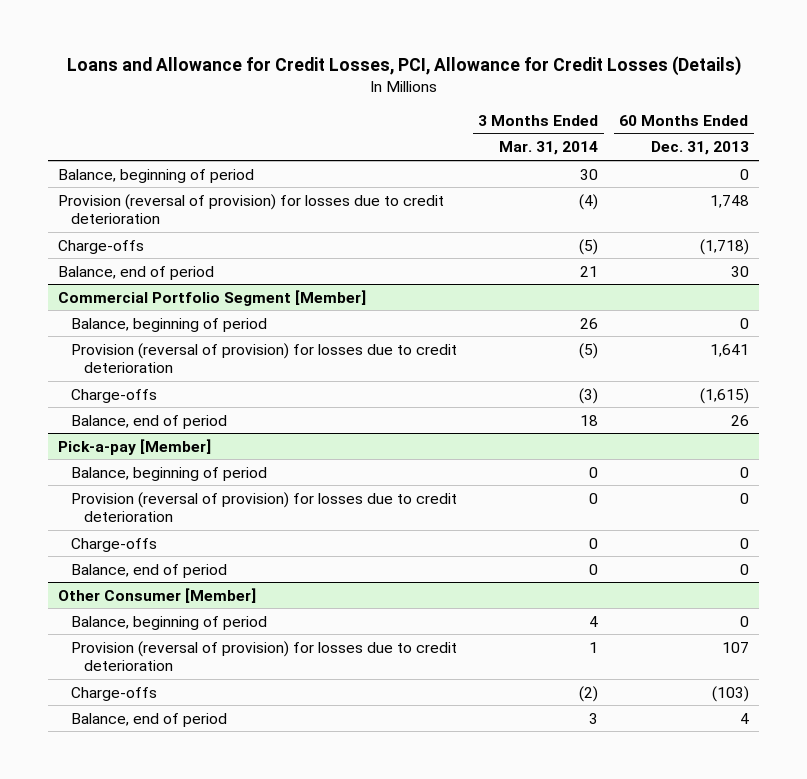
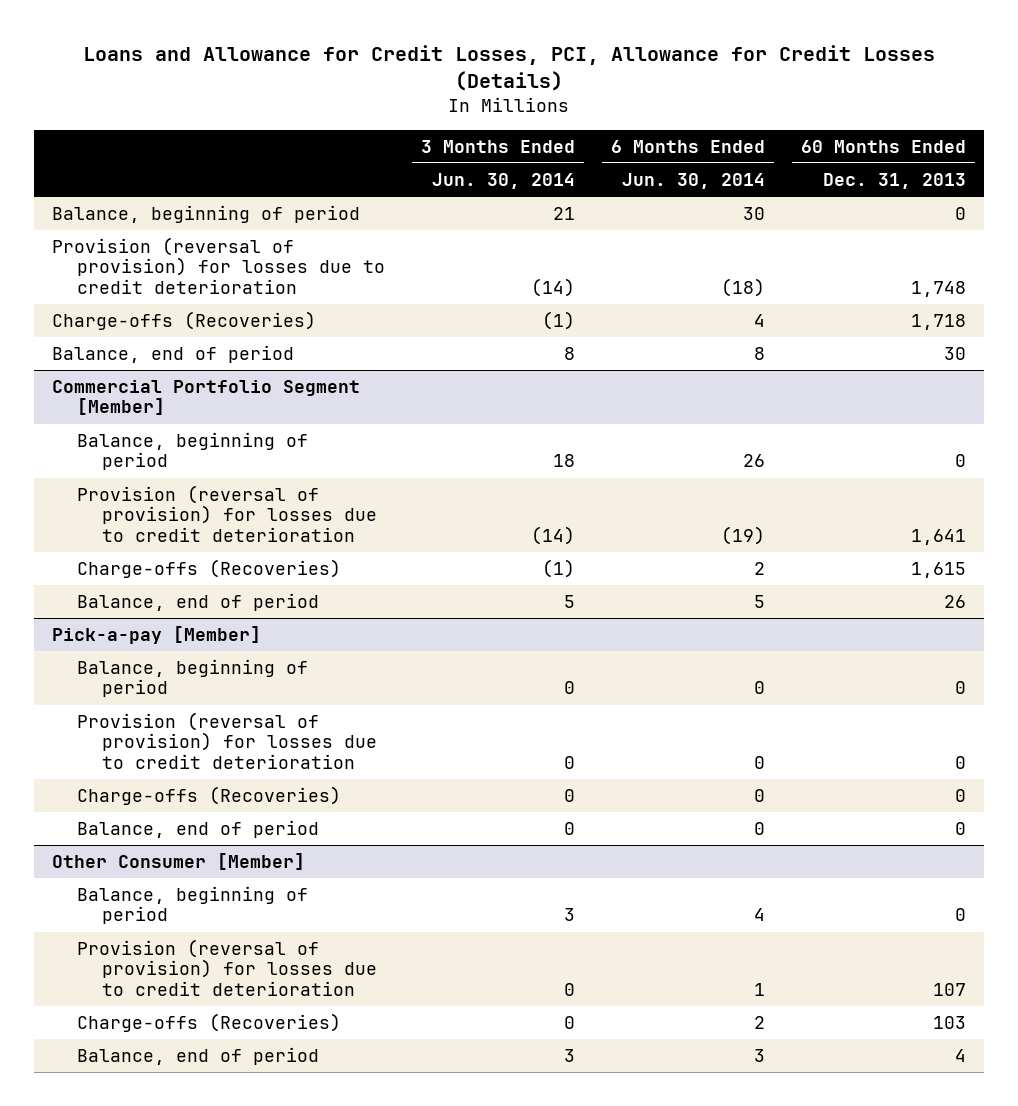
- | 3 Months Ended Mar. 31, 2014 | 60 Months Ended Dec. 31, 2013
+ | 3 Months Ended Jun. 30, 2014 | 6 Months Ended Jun. 30, 2014 | 60 Months Ended Dec. 31, 2013
- Charge-offs | (5) | (1,718)
+ Charge-offs (Recoveries) | (1) | 4 | 1,718
@ Commercial Portfolio Segment [Member]
- Charge-offs | (3) | (1,615)
+ Charge-offs (Recoveries) | (1) | 2 | 1,615
@ Pick-a-pay [Member]
- Charge-offs | 0 | 0
+ Charge-offs (Recoveries) | 0 | 0 | 0
@ Other Consumer [Member]
- Charge-offs | (2) | (103)
+ Charge-offs (Recoveries) | 0 | 2 | 103

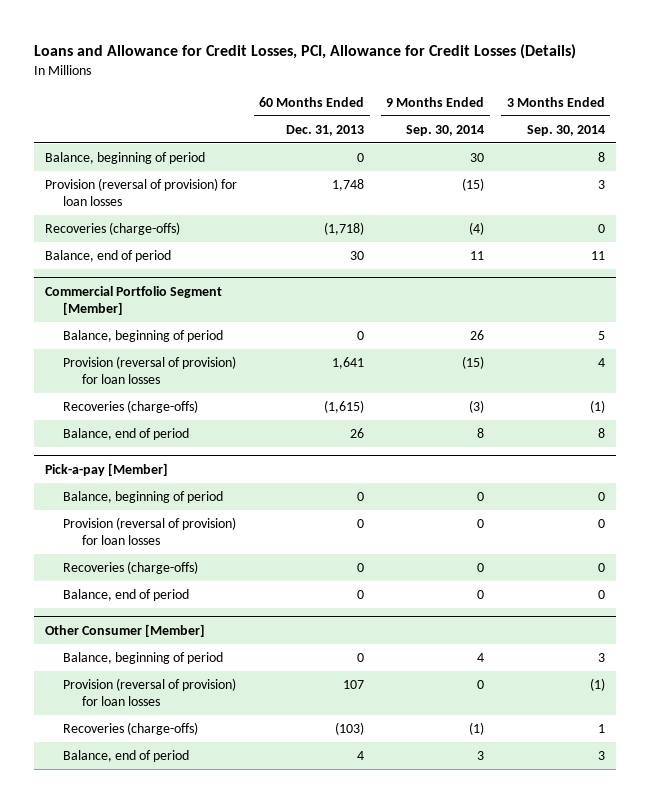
- | 3 Months Ended Jun. 30, 2014 | 6 Months Ended Jun. 30, 2014 | 60 Months Ended Dec. 31, 2013
+ | 60 Months Ended Dec. 31, 2013 | 9 Months Ended Sep. 30, 2014 | 3 Months Ended Sep. 30, 2014
- Provision (reversal of provision) for losses due to credit deterioration | (14) | (18) | 1,748
- Charge-offs (Recoveries) | (1) | 4 | 1,718
+ Provision (reversal of provision) for loan losses | 1,748 | (15) | 3
+ Recoveries (charge-offs) | (1,718) | (4) | 0
@ Commercial Portfolio Segment [Member]
- Provision (reversal of provision) for losses due to credit deterioration | (14) | (19) | 1,641
- Charge-offs (Recoveries) | (1) | 2 | 1,615
+ Provision (reversal of provision) for loan losses | 1,641 | (15) | 4
+ Recoveries (charge-offs) | (1,615) | (3) | (1)
@ Pick-a-pay [Member]
- Provision (reversal of provision) for losses due to credit deterioration | 0 | 0 | 0
- Charge-offs (Recoveries) | 0 | 0 | 0
+ Provision (reversal of provision) for loan losses | 0 | 0 | 0
+ Recoveries (charge-offs) | 0 | 0 | 0
@ Other Consumer [Member]
- Provision (reversal of provision) for losses due to credit deterioration | 0 | 1 | 107
- Charge-offs (Recoveries) | 0 | 2 | 103
+ Provision (reversal of provision) for loan losses | 107 | 0 | (1)
+ Recoveries (charge-offs) | (103) | (1) | 1

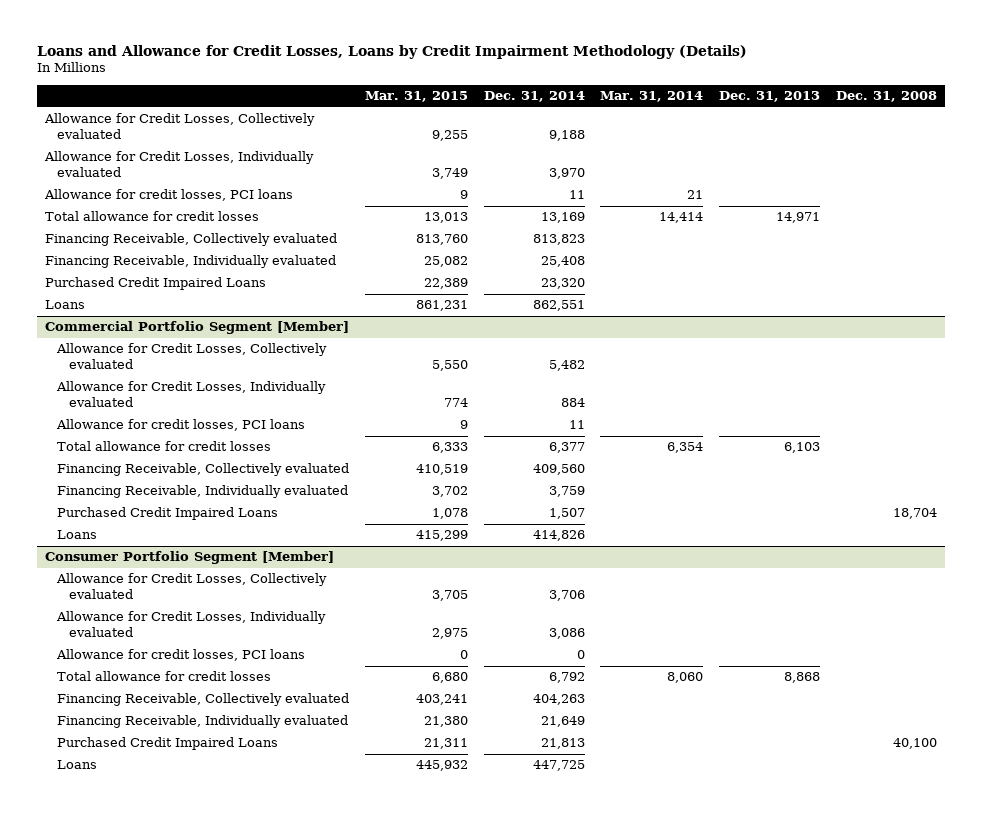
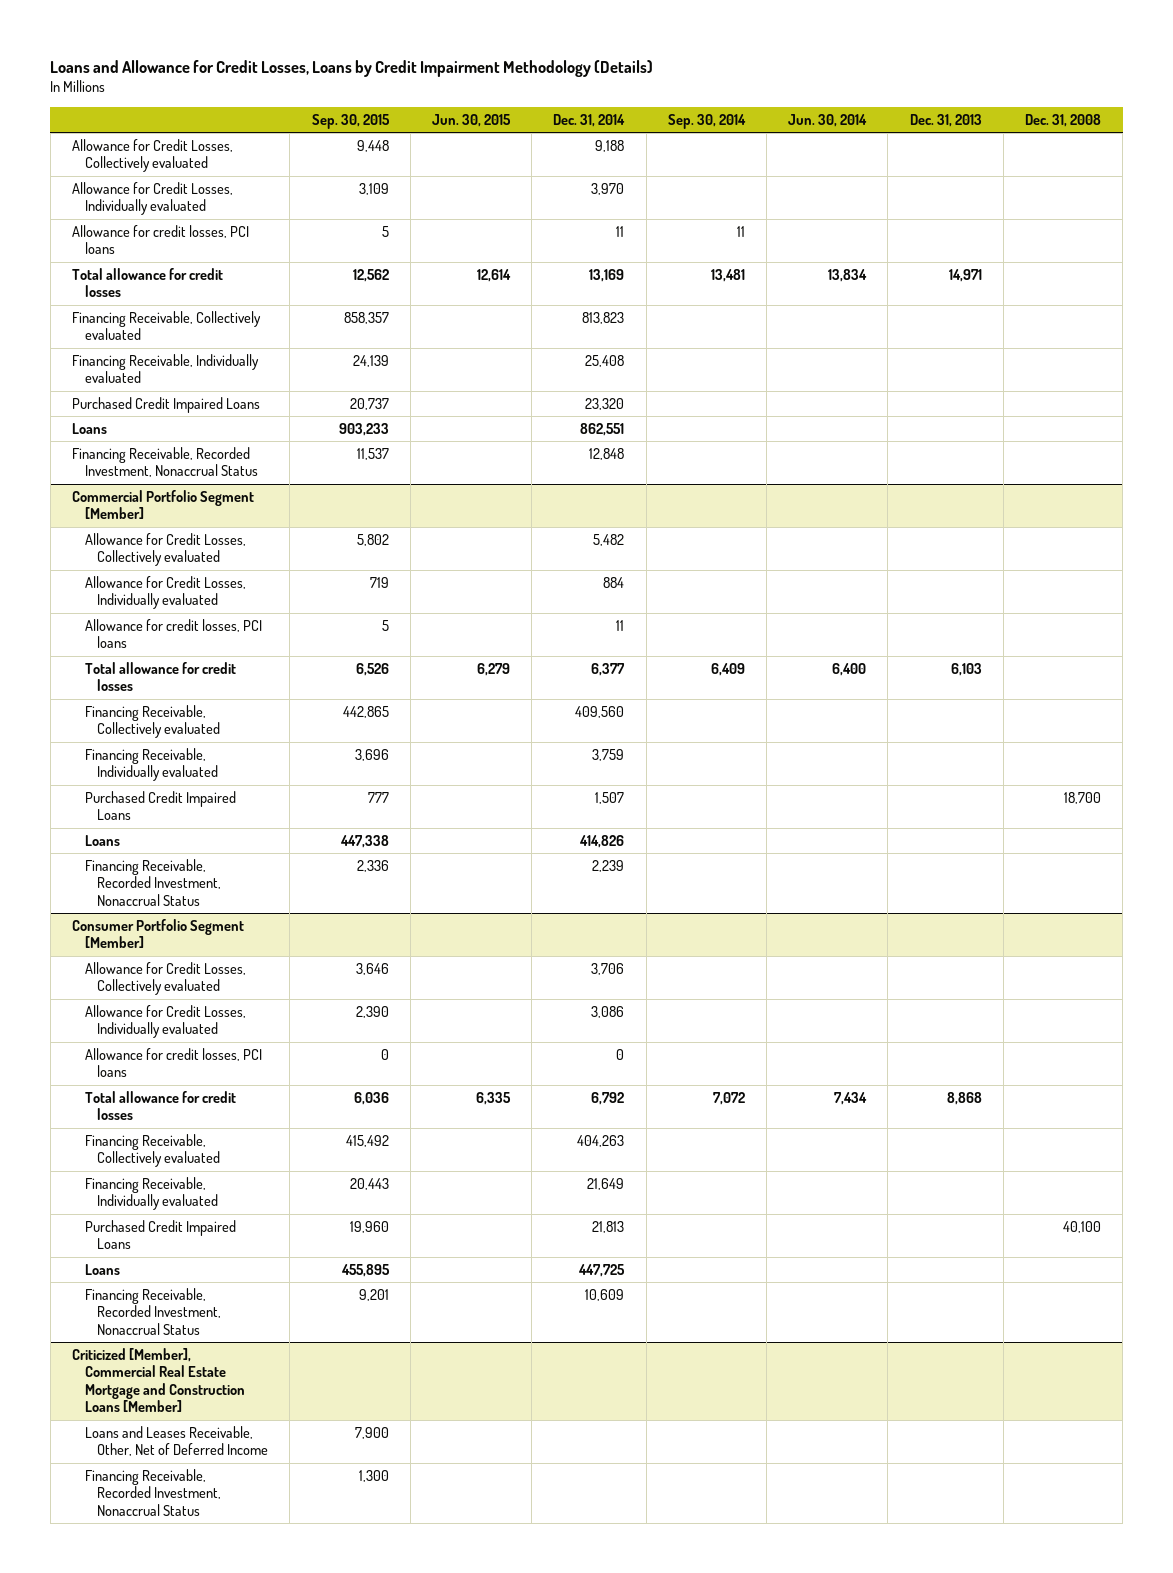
- | Mar. 31, 2015 | Dec. 31, 2014 | Mar. 31, 2014 | Dec. 31, 2013 | Dec. 31, 2008
+ | Sep. 30, 2015 | Jun. 30, 2015 | Dec. 31, 2014 | Sep. 30, 2014 | Jun. 30, 2014 | Dec. 31, 2013 | Dec. 31, 2008
+ Financing Receivable, Recorded Investment, Nonaccrual Status | 11,537 | | 12,848 | | | |
@ Commercial Portfolio Segment [Member]
- Purchased Credit Impaired Loans | 1,078 | 1,507 | | | 18,704
+ Purchased Credit Impaired Loans | 777 | | 1,507 | | | | 18,700
+ Financing Receivable, Recorded Investment, Nonaccrual Status | 2,336 | | 2,239 | | | |
@ Consumer Portfolio Segment [Member]
+ Financing Receivable, Recorded Investment, Nonaccrual Status | 9,201 | | 10,609 | | | |
+ Criticized [Member], Commercial Real Estate Mortgage and Construction Loans [Member]
+ Loans and Leases Receivable, Other, Net of Deferred Income | 7,900 | | | | | |
+ Financing Receivable, Recorded Investment, Nonaccrual Status | 1,300 | | | | | |

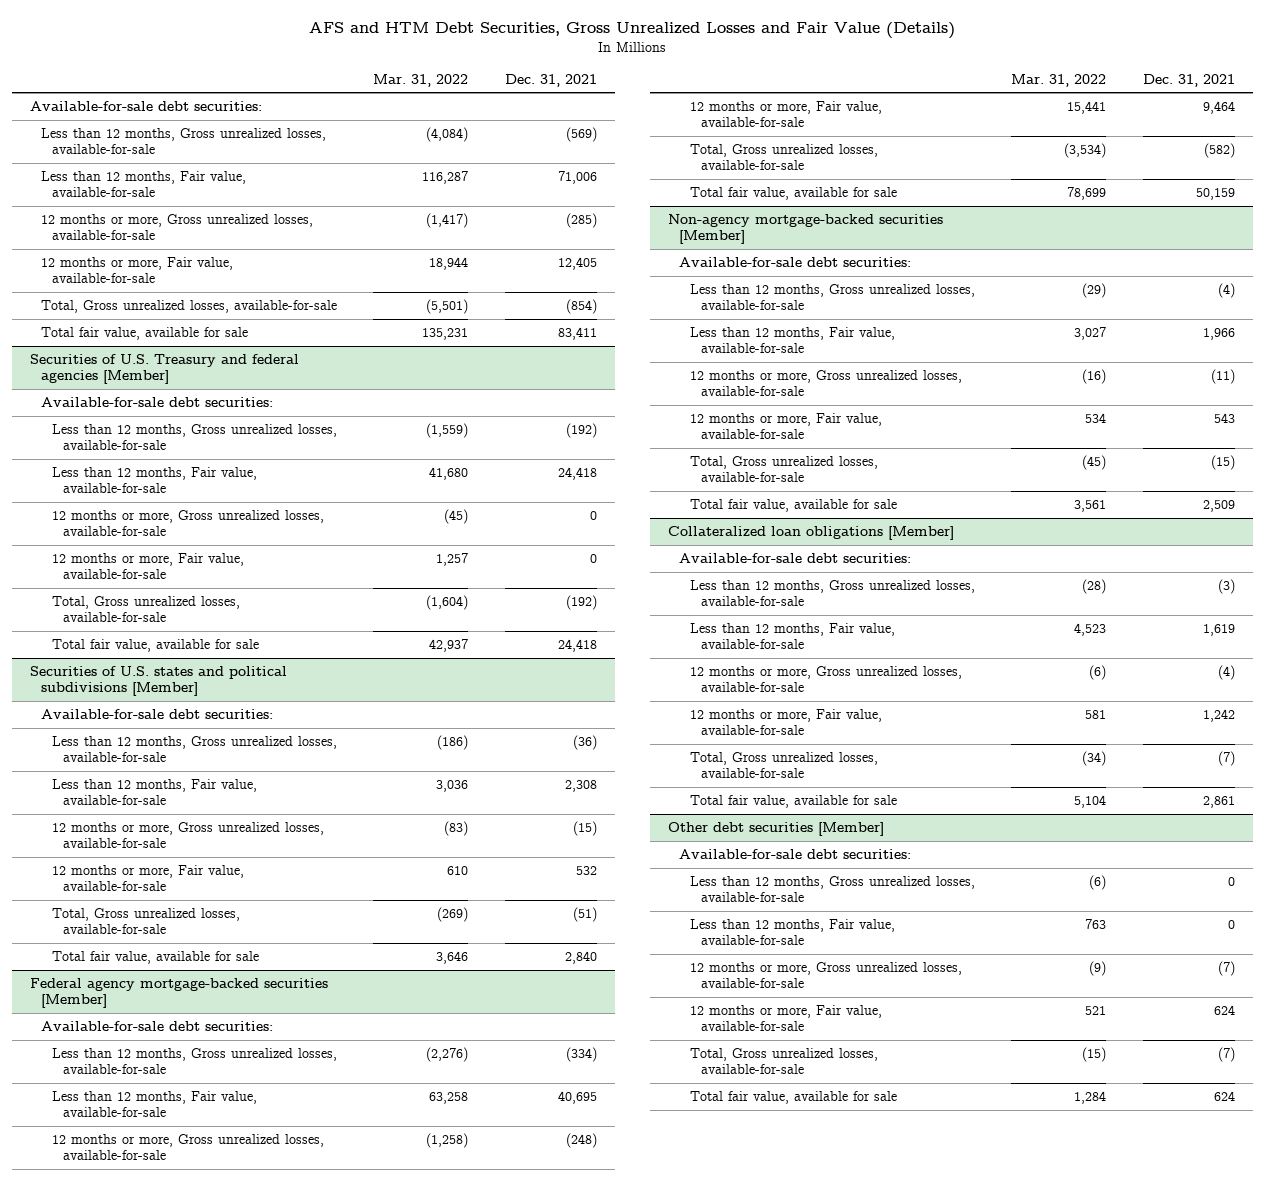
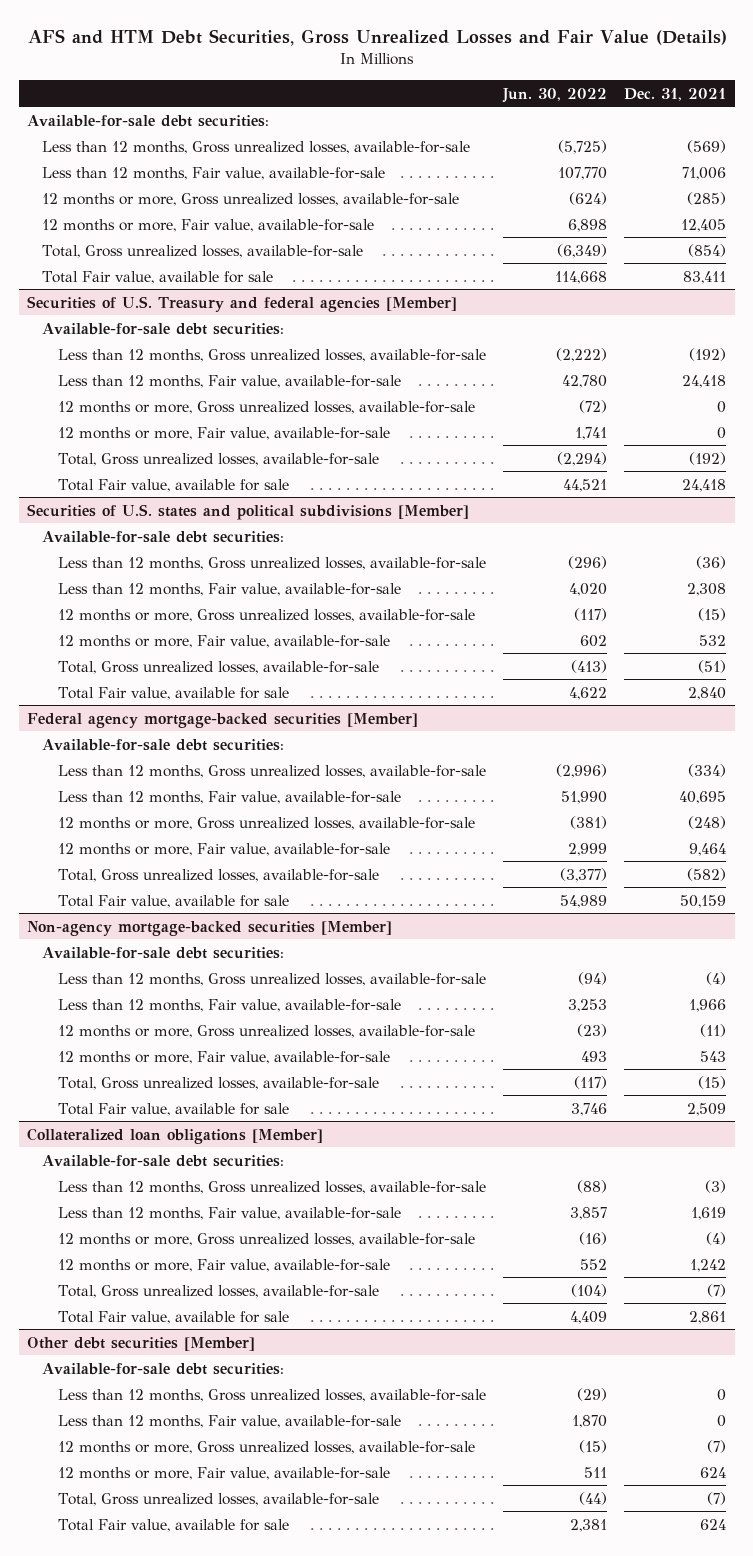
- | Mar. 31, 2022 | Dec. 31, 2021
+ | Jun. 30, 2022 | Dec. 31, 2021
- Total fair value, available for sale | 135,231 | 83,411
+ Total Fair value, available for sale | 114,668 | 83,411
@ Securities of U.S. Treasury and federal agencies [Member]
- Total fair value, available for sale | 42,937 | 24,418
+ Total Fair value, available for sale | 44,521 | 24,418
@ Securities of U.S. states and political subdivisions [Member]
- Total fair value, available for sale | 3,646 | 2,840
+ Total Fair value, available for sale | 4,622 | 2,840
@ Federal agency mortgage-backed securities [Member]
- Total fair value, available for sale | 78,699 | 50,159
+ Total Fair value, available for sale | 54,989 | 50,159
@ Non-agency mortgage-backed securities [Member]
- Total fair value, available for sale | 3,561 | 2,509
+ Total Fair value, available for sale | 3,746 | 2,509
@ Collateralized loan obligations [Member]
- Total fair value, available for sale | 5,104 | 2,861
+ Total Fair value, available for sale | 4,409 | 2,861
@ Other debt securities [Member]
- Total fair value, available for sale | 1,284 | 624
+ Total Fair value, available for sale | 2,381 | 624

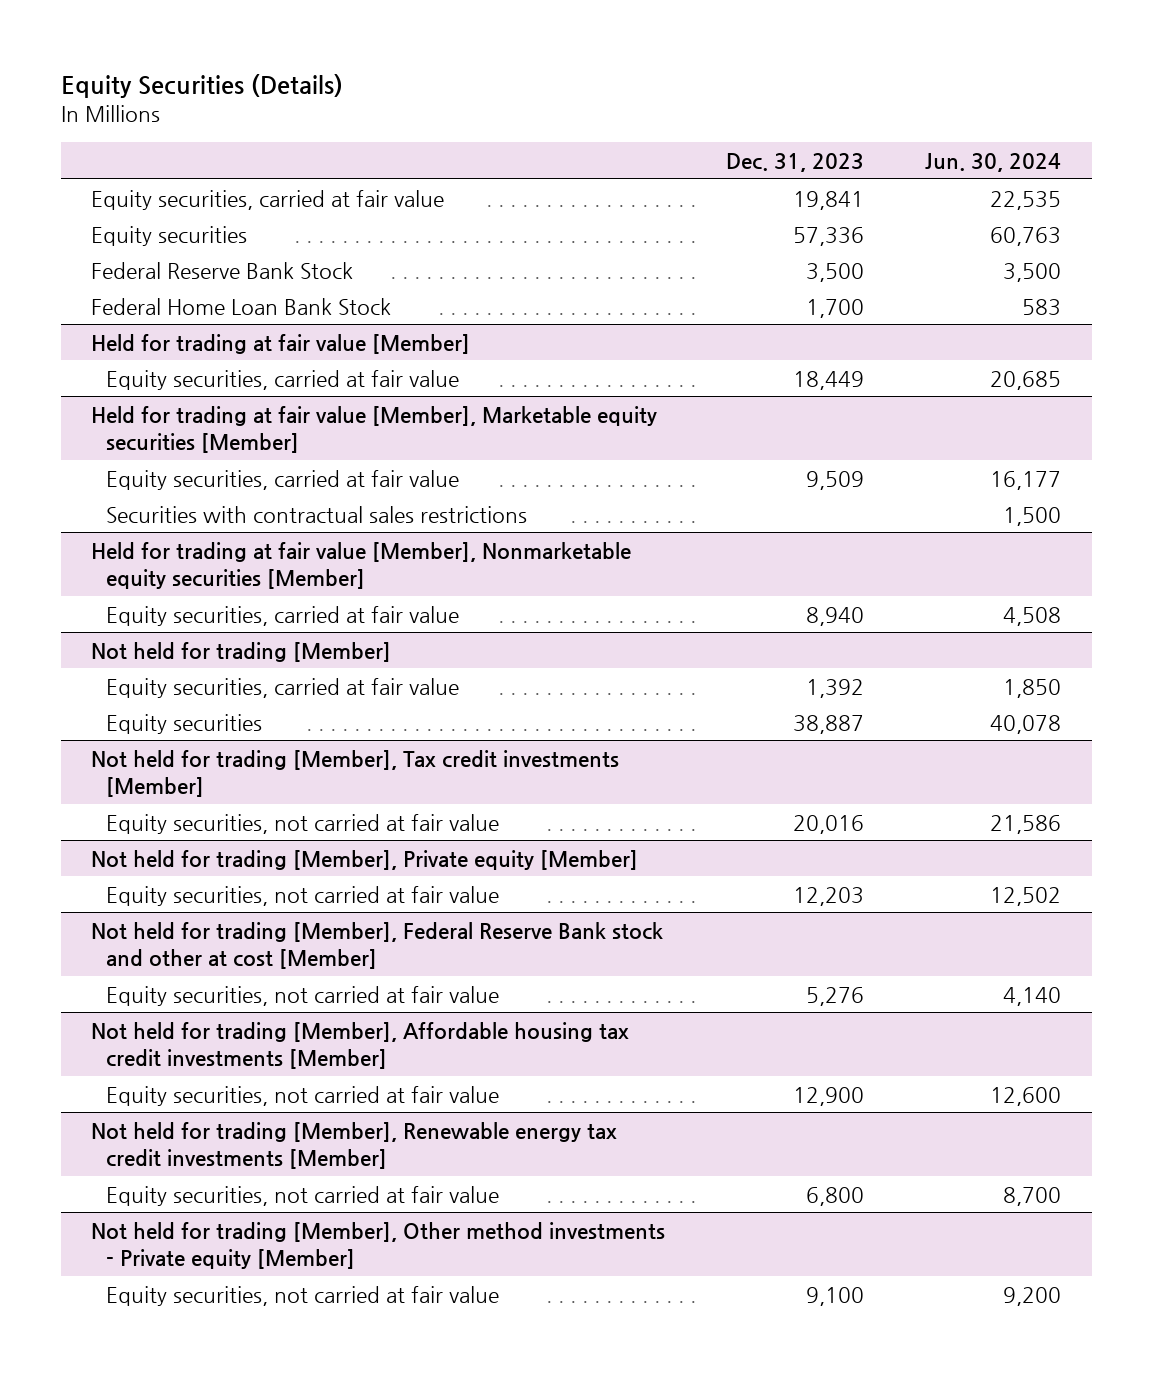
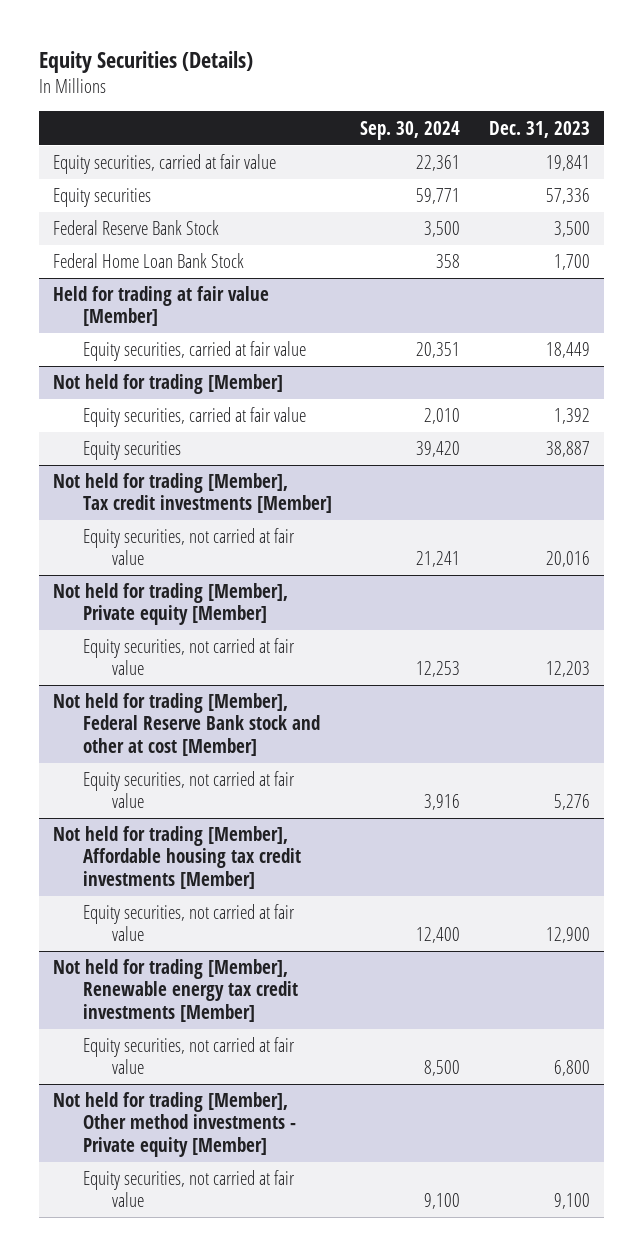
- | Dec. 31, 2023 | Jun. 30, 2024
+ | Sep. 30, 2024 | Dec. 31, 2023
- Held for trading at fair value [Member], Marketable equity securities [Member]
- Equity securities, carried at fair value | 9,509 | 16,177
- Securities with contractual sales restrictions | | 1,500
- Held for trading at fair value [Member], Nonmarketable equity securities [Member]
- Equity securities, carried at fair value | 8,940 | 4,508

